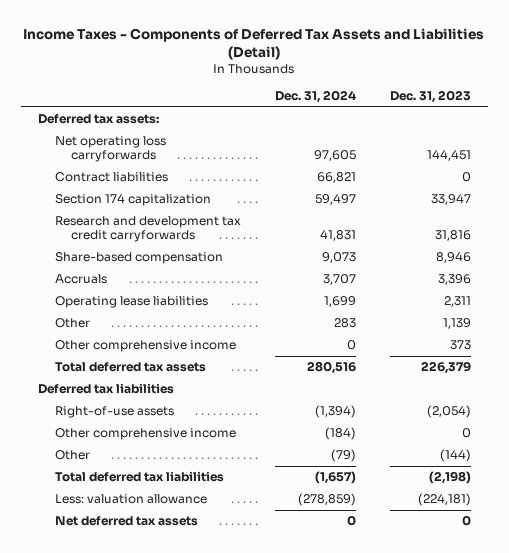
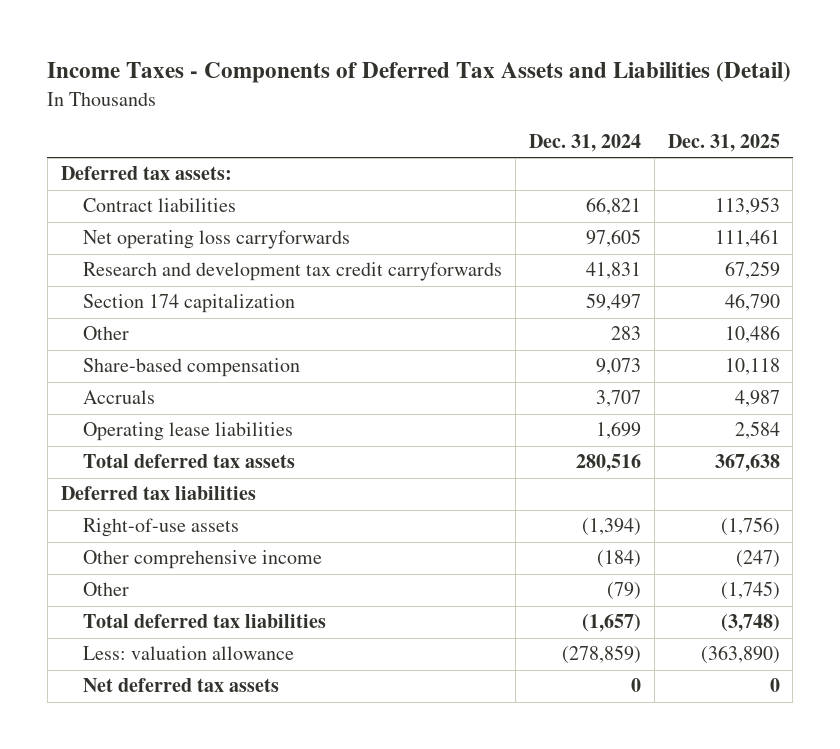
- | Dec. 31, 2024 | Dec. 31, 2023
+ | Dec. 31, 2024 | Dec. 31, 2025
moved down: Net operating loss carryforwards | 97,605 | 111,461
moved down: Section 174 capitalization | 59,497 | 46,790
moved up: Other | 283 | 10,486
- Other comprehensive income | 0 | 373

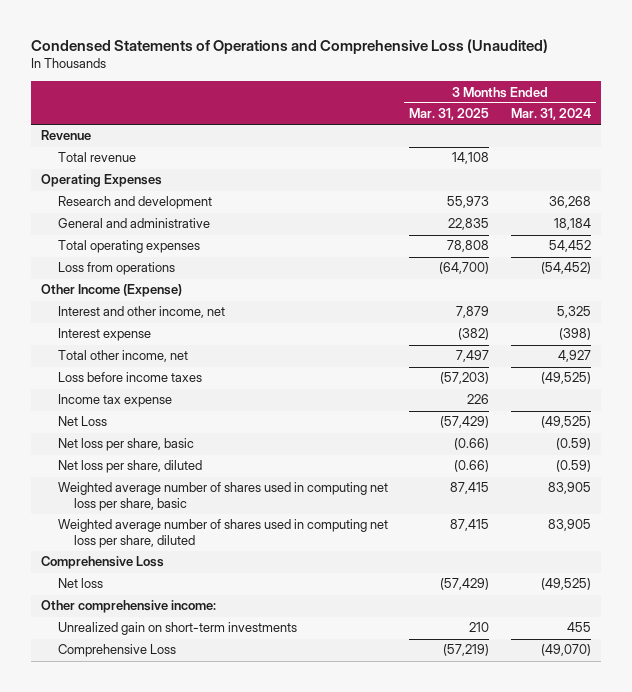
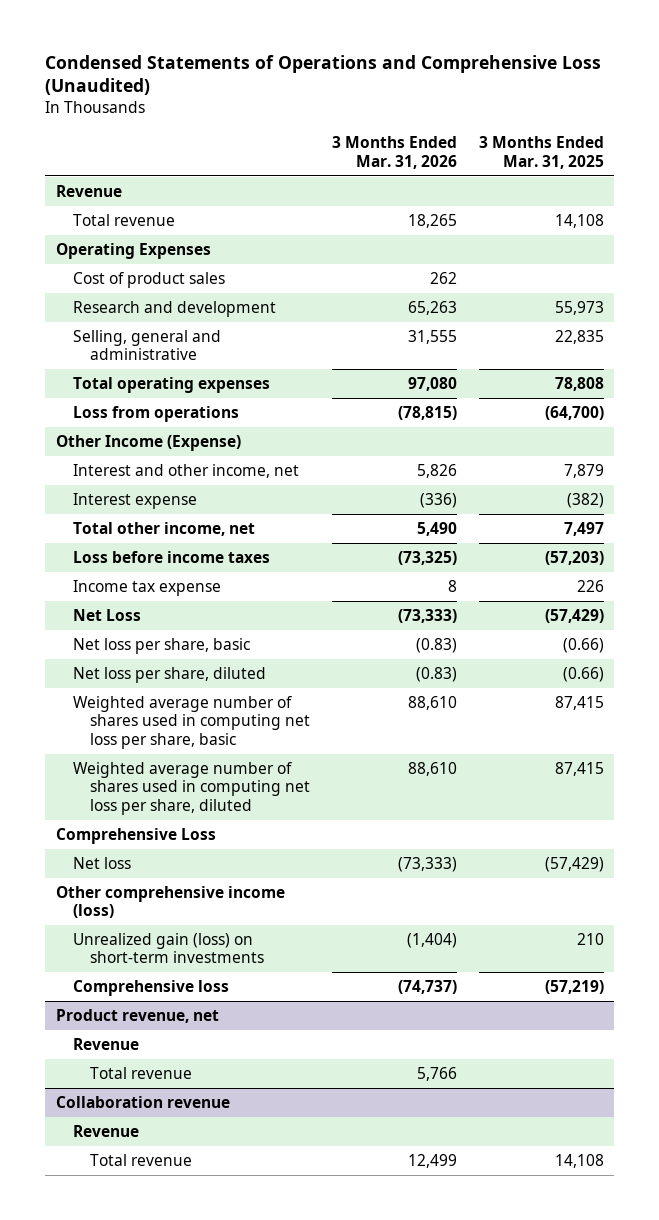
- | 3 Months Ended Mar. 31, 2025 | 3 Months Ended Mar. 31, 2024
+ | 3 Months Ended Mar. 31, 2026 | 3 Months Ended Mar. 31, 2025
+ Cost of product sales | 262 |
- General and administrative | 22,835 | 18,184
+ Selling, general and administrative | 31,555 | 22,835
- Other comprehensive income:
- Unrealized gain on short-term investments | 210 | 455
- Comprehensive Loss | (57,219) | (49,070)
+ Other comprehensive income (loss)
+ Unrealized gain (loss) on short-term investments | (1,404) | 210
+ Comprehensive loss | (74,737) | (57,219)
+ Product revenue, net
+ Revenue
+ Total revenue | 5,766 |
+ Collaboration revenue
+ Revenue
+ Total revenue | 12,499 | 14,108

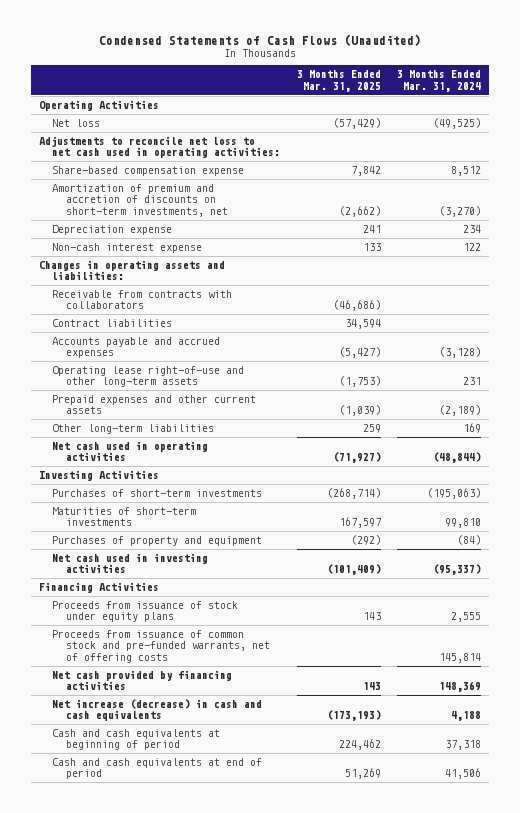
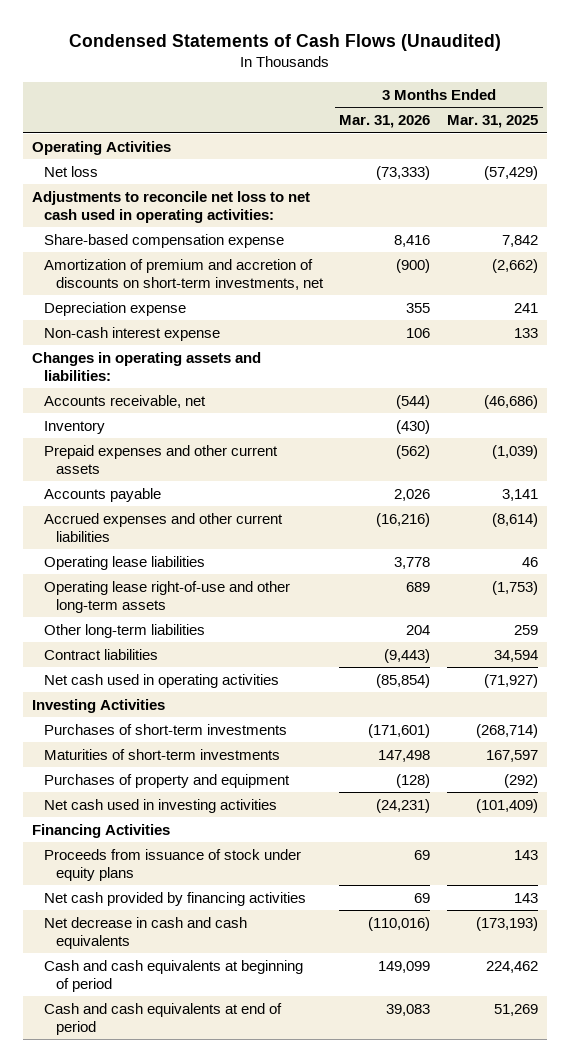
- | 3 Months Ended Mar. 31, 2025 | 3 Months Ended Mar. 31, 2024
+ | 3 Months Ended Mar. 31, 2026 | 3 Months Ended Mar. 31, 2025
- Receivable from contracts with collaborators | (46,686) |
- Accounts payable and accrued expenses | (5,427) | (3,128)
+ Accounts receivable, net | (544) | (46,686)
+ Inventory | (430) |
+ Accounts payable | 2,026 | 3,141
+ Accrued expenses and other current liabilities | (16,216) | (8,614)
+ Operating lease liabilities | 3,778 | 46
moved down: Operating lease right-of-use and other long-term assets | 689 | (1,753)
moved down: Contract liabilities | (9,443) | 34,594
- Proceeds from issuance of common stock and pre-funded warrants, net of offering costs | | 145,814
- Net increase (decrease) in cash and cash equivalents | (173,193) | 4,188
+ Net decrease in cash and cash equivalents | (110,016) | (173,193)

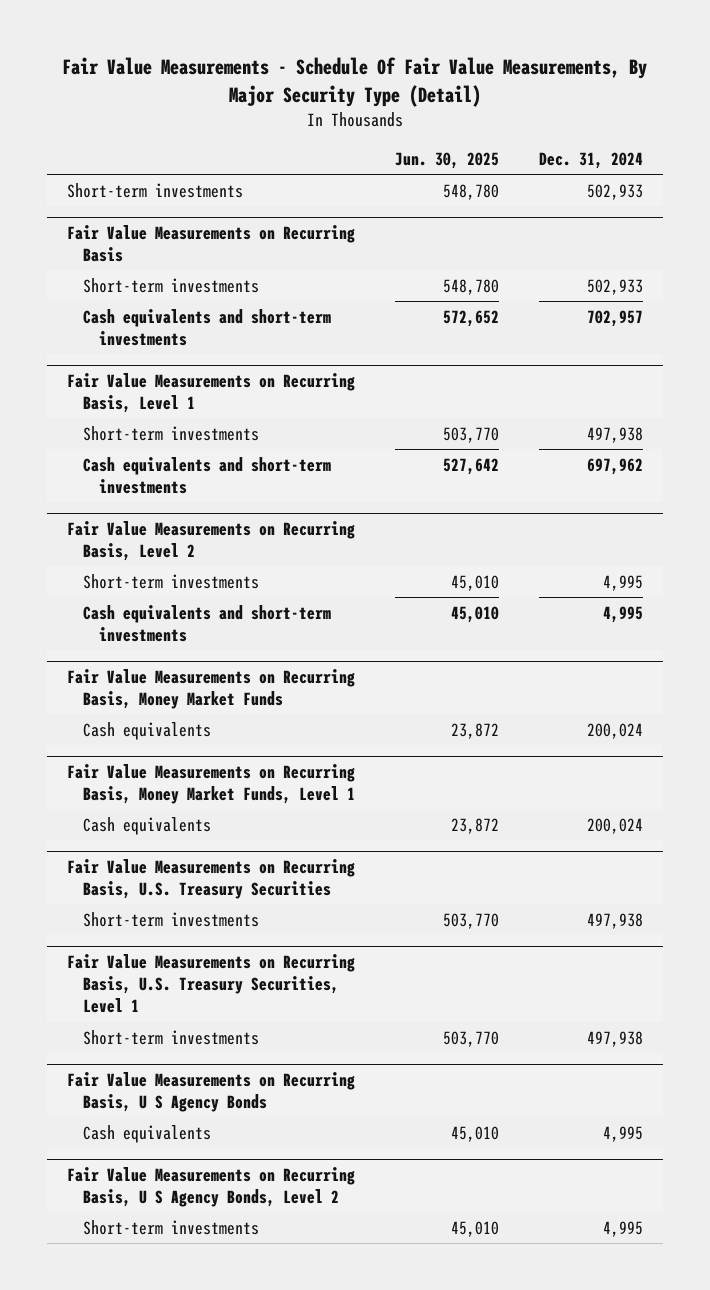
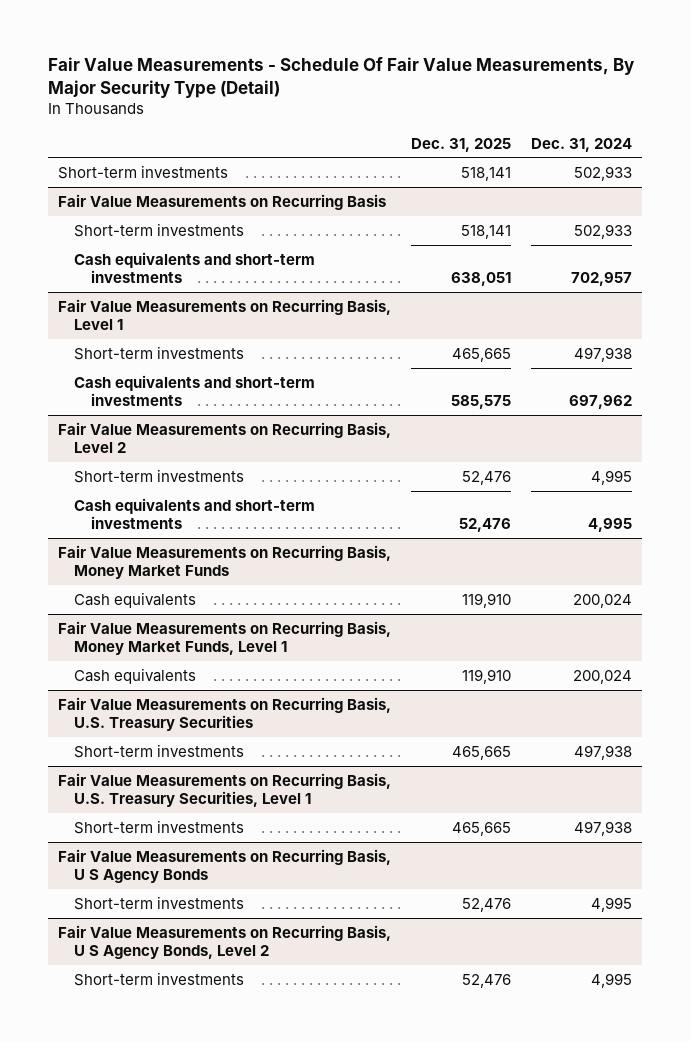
- | Jun. 30, 2025 | Dec. 31, 2024
+ | Dec. 31, 2025 | Dec. 31, 2024
@ Fair Value Measurements on Recurring Basis, U S Agency Bonds
- Cash equivalents | 45,010 | 4,995
+ Short-term investments | 52,476 | 4,995

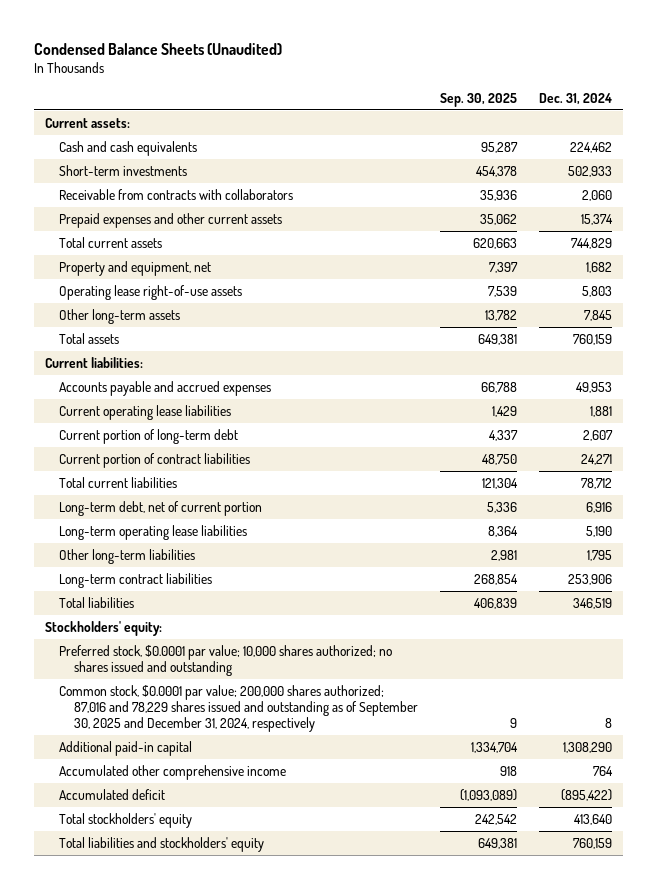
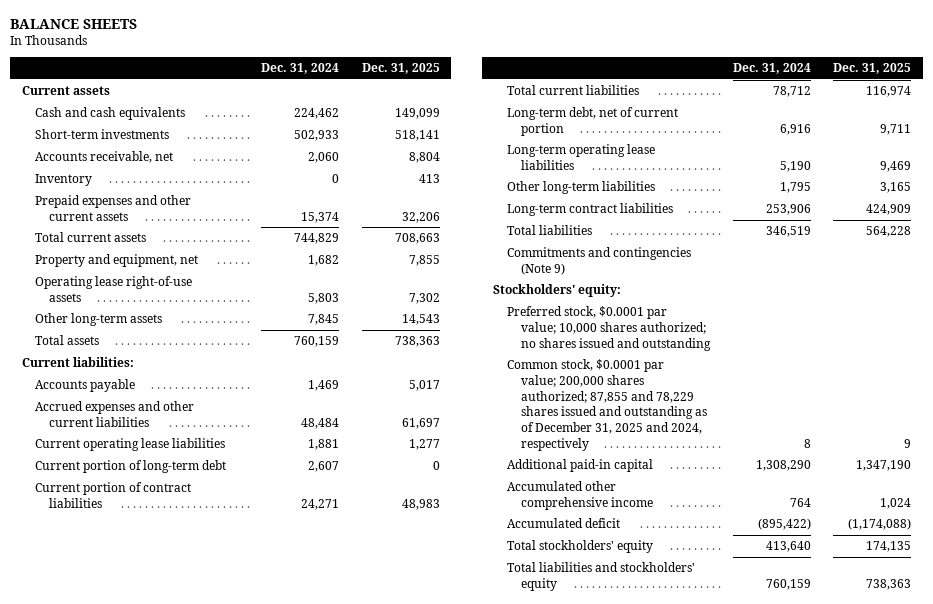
- Condensed Balance Sheets (Unaudited)
+ BALANCE SHEETS
- | Sep. 30, 2025 | Dec. 31, 2024
+ | Dec. 31, 2024 | Dec. 31, 2025
- Current assets:
+ Current assets
- Receivable from contracts with collaborators | 35,936 | 2,060
+ Accounts receivable, net | 2,060 | 8,804
+ Inventory | 0 | 413
- Accounts payable and accrued expenses | 66,788 | 49,953
+ Accounts payable | 1,469 | 5,017
+ Accrued expenses and other current liabilities | 48,484 | 61,697
+ Commitments and contingencies (Note 9)
- Common stock, $0.0001 par value; 200,000 shares authorized; 87,016 and 78,229 shares issued and outstanding as of September 30, 2025 and December 31, 2024, respectively | 9 | 8
+ Common stock, $0.0001 par value; 200,000 shares authorized; 87,855 and 78,229 shares issued and outstanding as of December 31, 2025 and 2024, respectively | 8 | 9

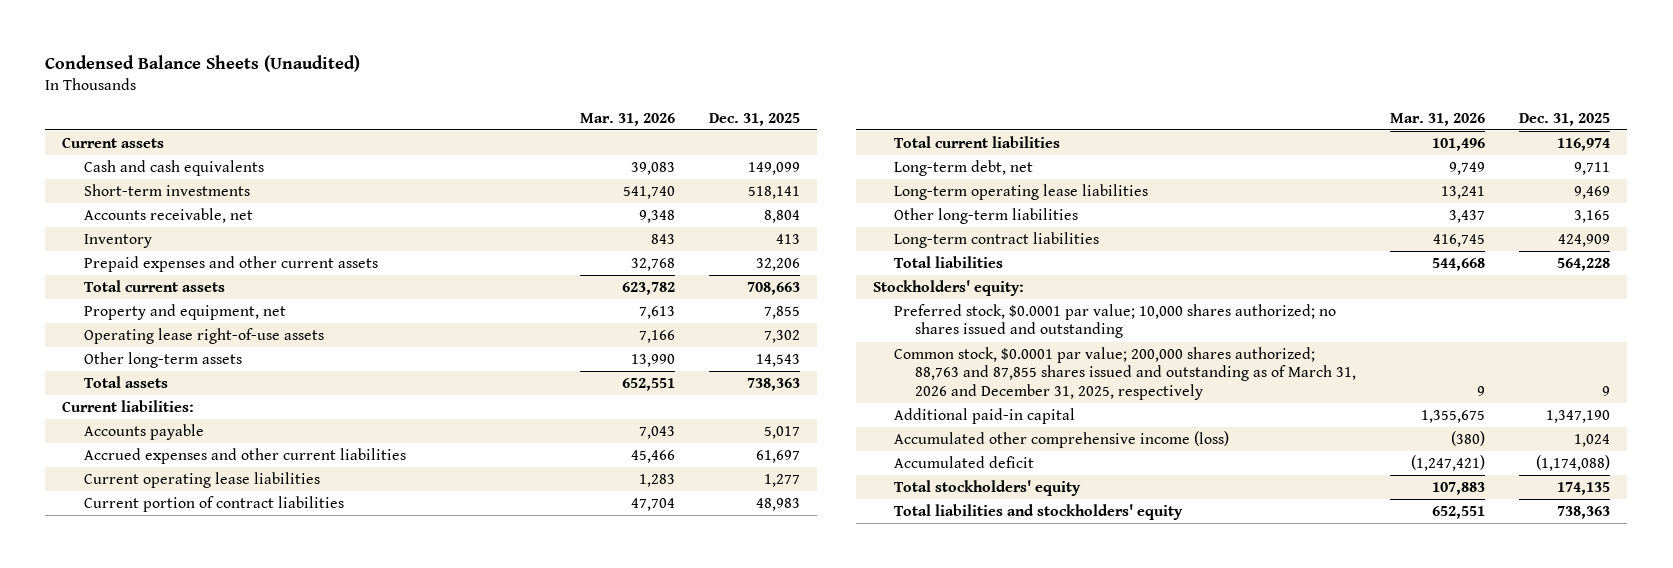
- BALANCE SHEETS
+ Condensed Balance Sheets (Unaudited)
- | Dec. 31, 2024 | Dec. 31, 2025
+ | Mar. 31, 2026 | Dec. 31, 2025
- Current portion of long-term debt | 2,607 | 0
- Long-term debt, net of current portion | 6,916 | 9,711
+ Long-term debt, net | 9,749 | 9,711
- Commitments and contingencies (Note 9)
- Common stock, $0.0001 par value; 200,000 shares authorized; 87,855 and 78,229 shares issued and outstanding as of December 31, 2025 and 2024, respectively | 8 | 9
+ Common stock, $0.0001 par value; 200,000 shares authorized; 88,763 and 87,855 shares issued and outstanding as of March 31, 2026 and December 31, 2025, respectively | 9 | 9
- Accumulated other comprehensive income | 764 | 1,024
+ Accumulated other comprehensive income (loss) | (380) | 1,024

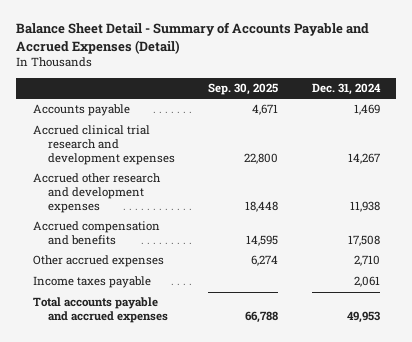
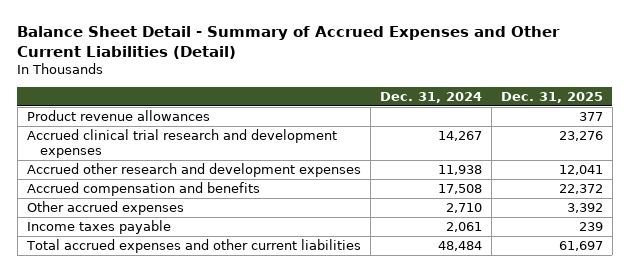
- Balance Sheet Detail - Summary of Accounts Payable and Accrued Expenses (Detail)
+ Balance Sheet Detail - Summary of Accrued Expenses and Other Current Liabilities (Detail)
- | Sep. 30, 2025 | Dec. 31, 2024
+ | Dec. 31, 2024 | Dec. 31, 2025
- Accounts payable | 4,671 | 1,469
+ Product revenue allowances | | 377
- Total accounts payable and accrued expenses | 66,788 | 49,953
+ Total accrued expenses and other current liabilities | 48,484 | 61,697

